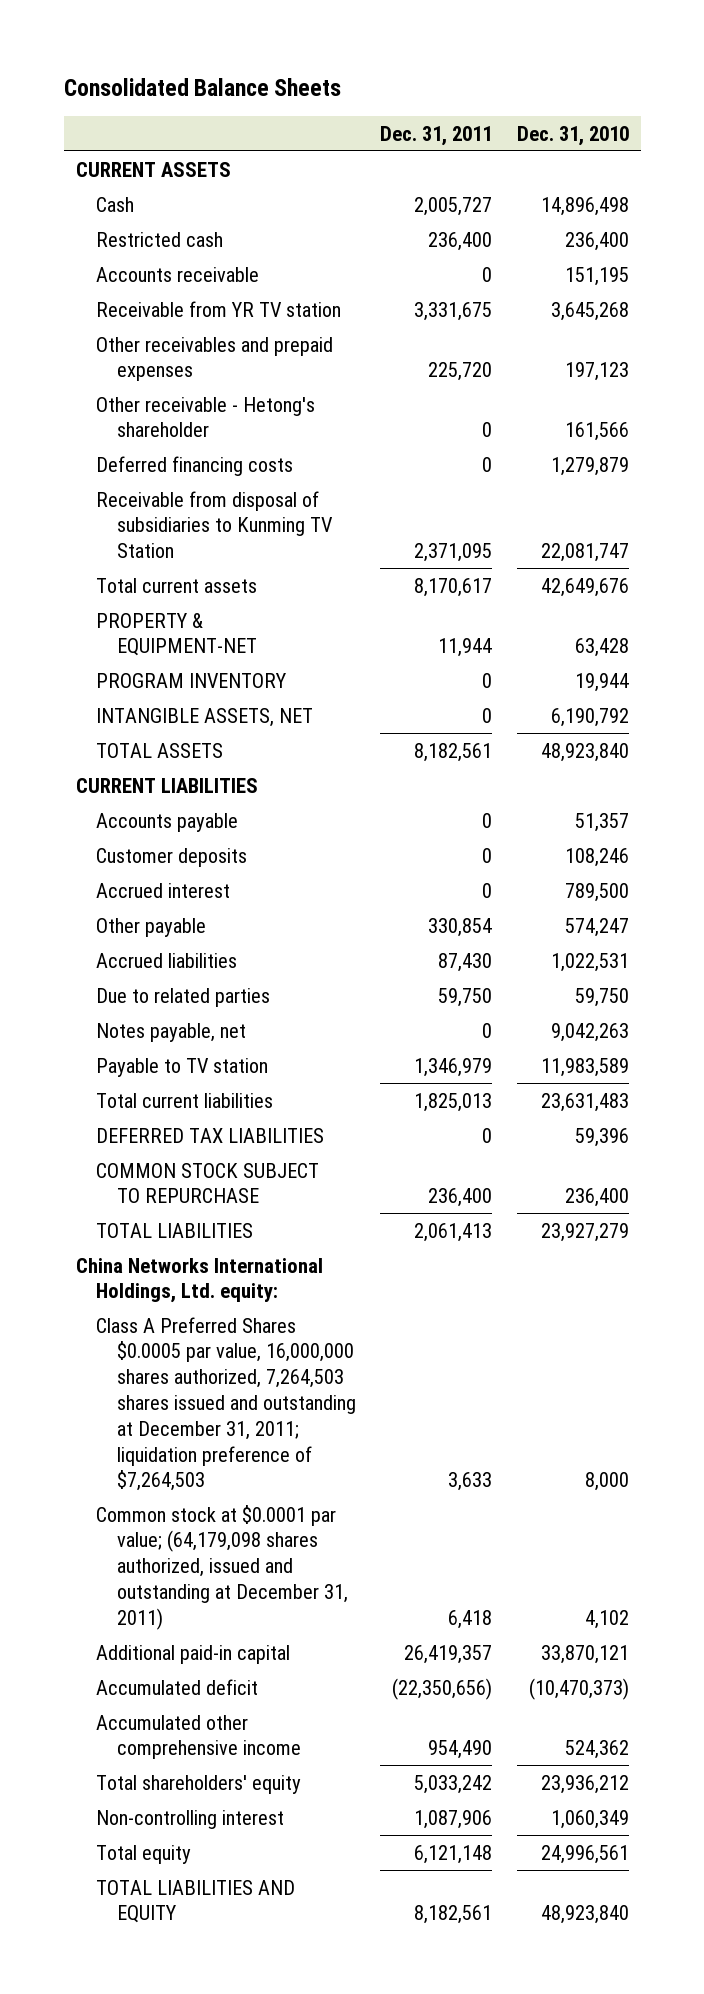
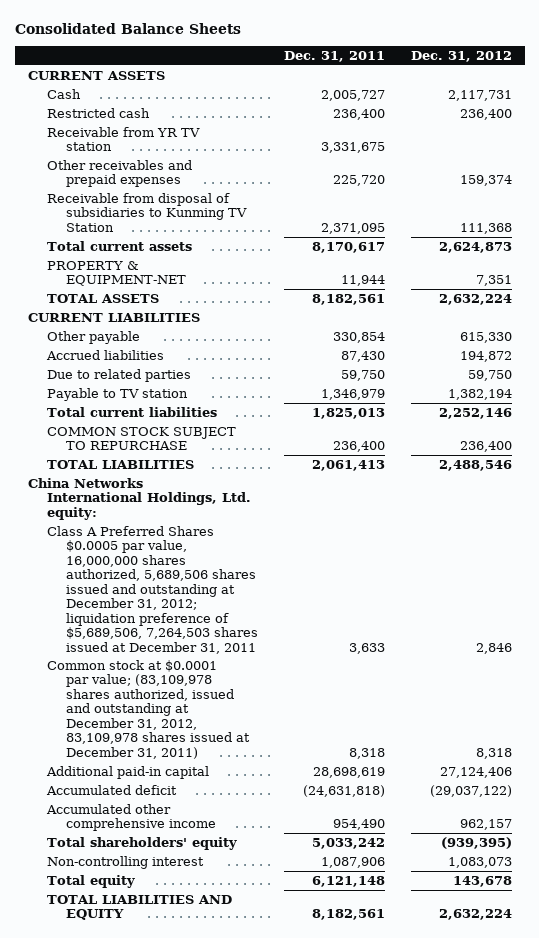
- | Dec. 31, 2011 | Dec. 31, 2010
+ | Dec. 31, 2011 | Dec. 31, 2012
- Accounts receivable | 0 | 151,195
- Other receivable - Hetong's shareholder | 0 | 161,566
- Deferred financing costs | 0 | 1,279,879
- PROGRAM INVENTORY | 0 | 19,944
- INTANGIBLE ASSETS, NET | 0 | 6,190,792
- Accounts payable | 0 | 51,357
- Customer deposits | 0 | 108,246
- Accrued interest | 0 | 789,500
- Notes payable, net | 0 | 9,042,263
- DEFERRED TAX LIABILITIES | 0 | 59,396
- Class A Preferred Shares $0.0005 par value, 16,000,000 shares authorized, 7,264,503 shares issued and outstanding at December 31, 2011; liquidation preference of $7,264,503 | 3,633 | 8,000
- Common stock at $0.0001 par value; (64,179,098 shares authorized, issued and outstanding at December 31, 2011) | 6,418 | 4,102
- Additional paid-in capital | 26,419,357 | 33,870,121
- Accumulated deficit | (22,350,656) | (10,470,373)
+ Class A Preferred Shares $0.0005 par value, 16,000,000 shares authorized, 5,689,506 shares issued and outstanding at December 31, 2012; liquidation preference of $5,689,506, 7,264,503 shares issued at December 31, 2011 | 3,633 | 2,846
+ Common stock at $0.0001 par value; (83,109,978 shares authorized, issued and outstanding at December 31, 2012, 83,109,978 shares issued at December 31, 2011) | 8,318 | 8,318
+ Additional paid-in capital | 28,698,619 | 27,124,406
+ Accumulated deficit | (24,631,818) | (29,037,122)

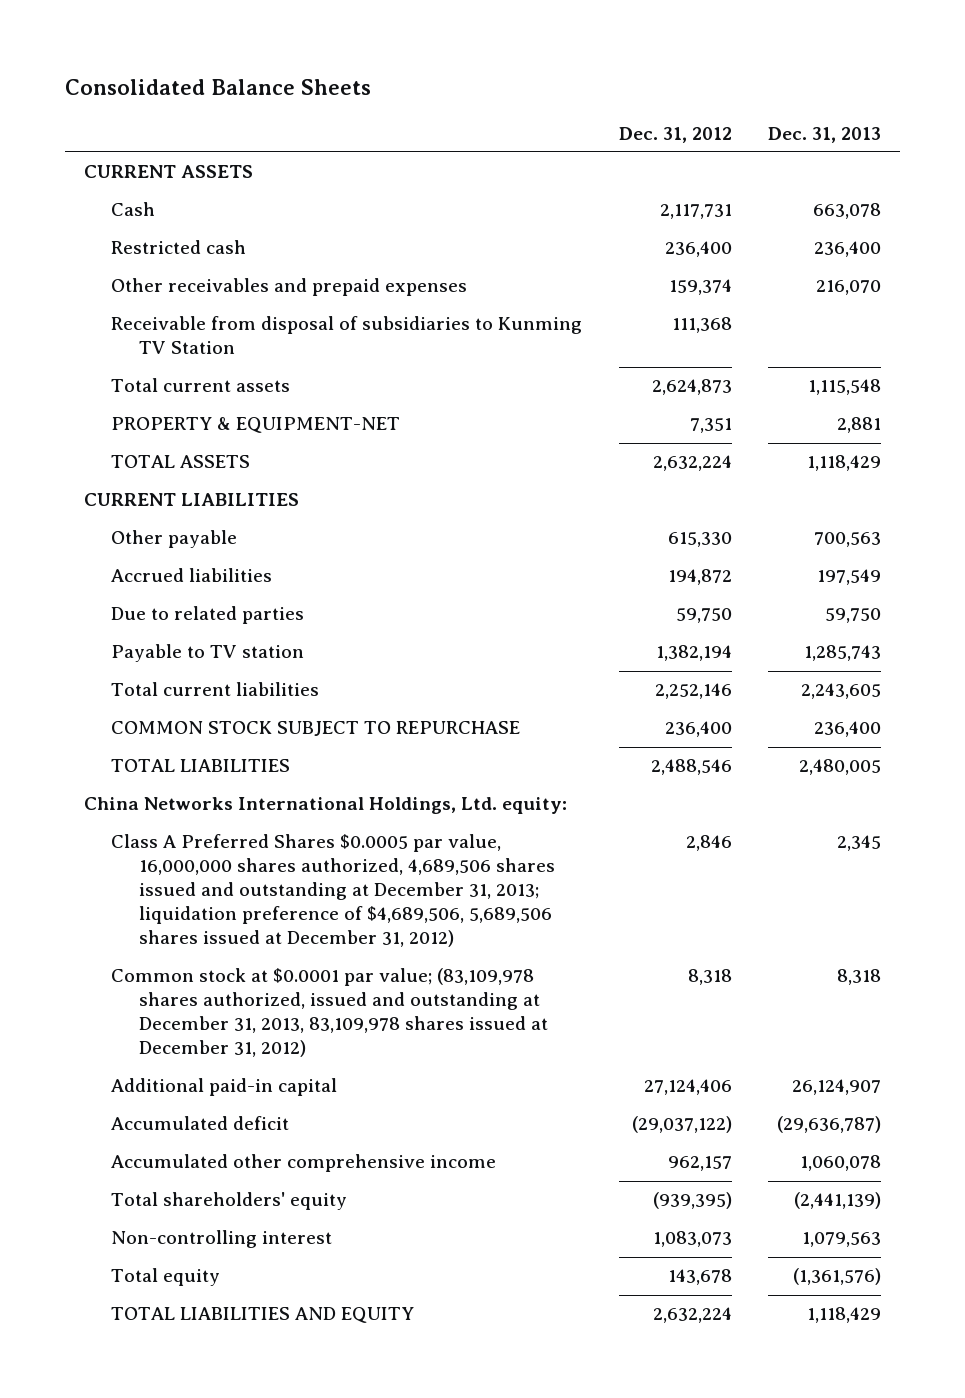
- | Dec. 31, 2011 | Dec. 31, 2012
+ | Dec. 31, 2012 | Dec. 31, 2013
- Receivable from YR TV station | 3,331,675 |
- Class A Preferred Shares $0.0005 par value, 16,000,000 shares authorized, 5,689,506 shares issued and outstanding at December 31, 2012; liquidation preference of $5,689,506, 7,264,503 shares issued at December 31, 2011 | 3,633 | 2,846
- Common stock at $0.0001 par value; (83,109,978 shares authorized, issued and outstanding at December 31, 2012, 83,109,978 shares issued at December 31, 2011) | 8,318 | 8,318
+ Class A Preferred Shares $0.0005 par value, 16,000,000 shares authorized, 4,689,506 shares issued and outstanding at December 31, 2013; liquidation preference of $4,689,506, 5,689,506 shares issued at December 31, 2012) | 2,846 | 2,345
+ Common stock at $0.0001 par value; (83,109,978 shares authorized, issued and outstanding at December 31, 2013, 83,109,978 shares issued at December 31, 2012) | 8,318 | 8,318

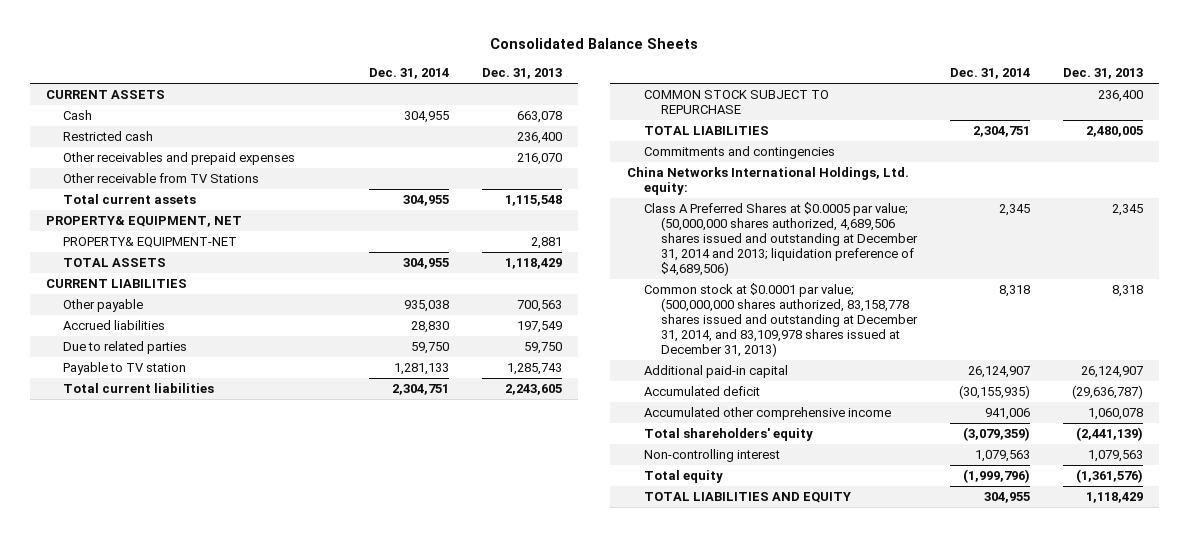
- | Dec. 31, 2012 | Dec. 31, 2013
+ | Dec. 31, 2014 | Dec. 31, 2013
- Receivable from disposal of subsidiaries to Kunming TV Station | 111,368 |
+ Other receivable from TV Stations
- PROPERTY & EQUIPMENT-NET | 7,351 | 2,881
+ PROPERTY& EQUIPMENT, NET
+ PROPERTY& EQUIPMENT-NET | | 2,881
+ Commitments and contingencies
- Class A Preferred Shares $0.0005 par value, 16,000,000 shares authorized, 4,689,506 shares issued and outstanding at December 31, 2013; liquidation preference of $4,689,506, 5,689,506 shares issued at December 31, 2012) | 2,846 | 2,345
- Common stock at $0.0001 par value; (83,109,978 shares authorized, issued and outstanding at December 31, 2013, 83,109,978 shares issued at December 31, 2012) | 8,318 | 8,318
+ Class A Preferred Shares at $0.0005 par value; (50,000,000 shares authorized, 4,689,506 shares issued and outstanding at December 31, 2014 and 2013; liquidation preference of $4,689,506) | 2,345 | 2,345
+ Common stock at $0.0001 par value; (500,000,000 shares authorized, 83,158,778 shares issued and outstanding at December 31, 2014, and 83,109,978 shares issued at December 31, 2013) | 8,318 | 8,318

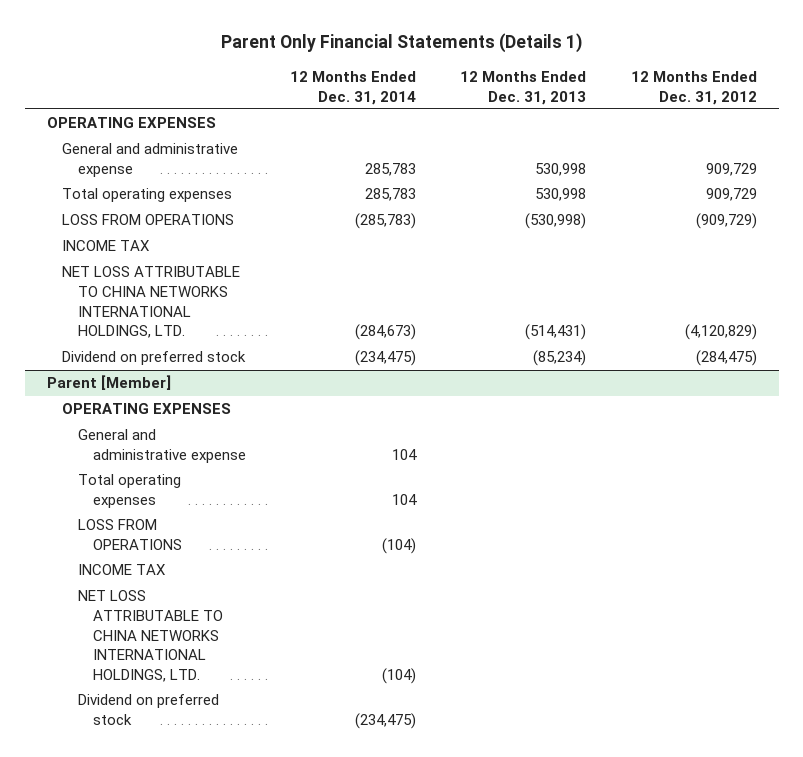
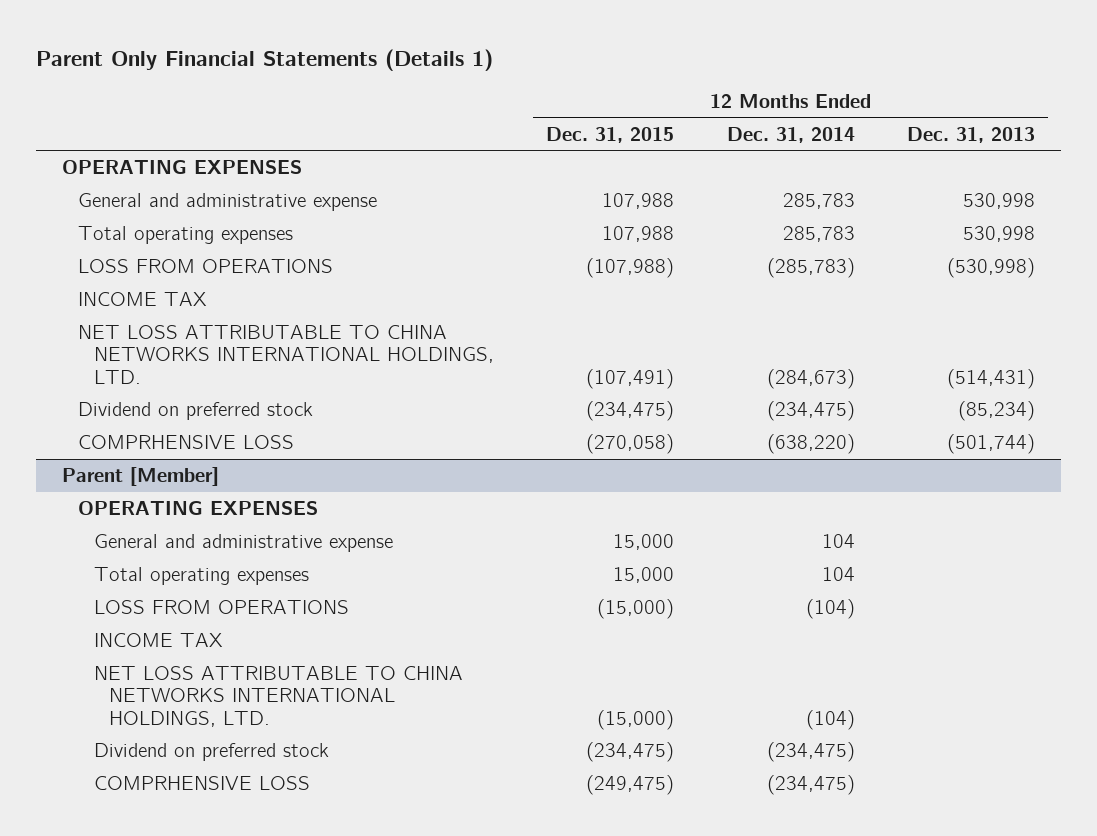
- | 12 Months Ended Dec. 31, 2014 | 12 Months Ended Dec. 31, 2013 | 12 Months Ended Dec. 31, 2012
+ | 12 Months Ended Dec. 31, 2015 | 12 Months Ended Dec. 31, 2014 | 12 Months Ended Dec. 31, 2013
+ COMPRHENSIVE LOSS | (270,058) | (638,220) | (501,744)
@ Parent [Member]
+ COMPRHENSIVE LOSS | (249,475) | (234,475) |

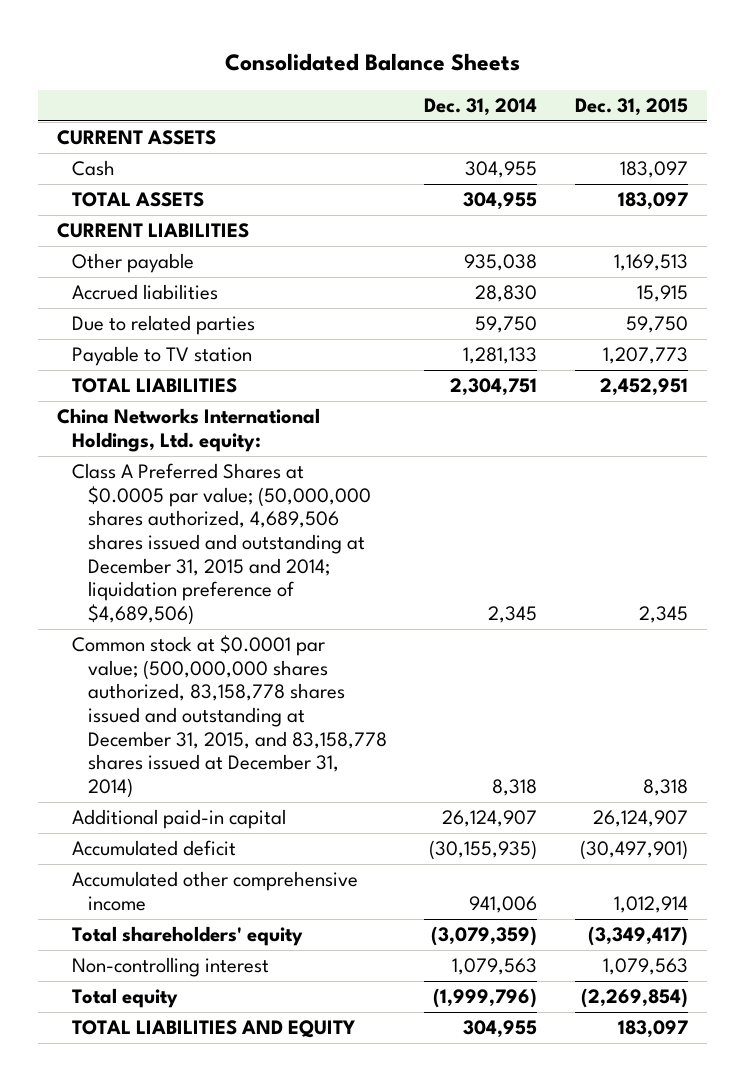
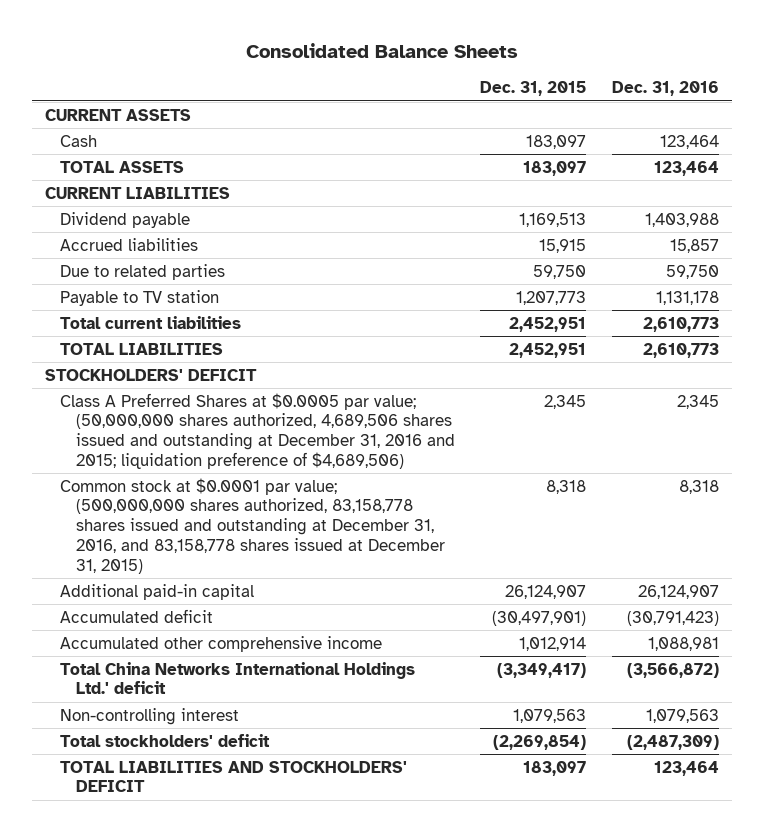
- | Dec. 31, 2014 | Dec. 31, 2015
+ | Dec. 31, 2015 | Dec. 31, 2016
- Other payable | 935,038 | 1,169,513
+ Dividend payable | 1,169,513 | 1,403,988
+ Total current liabilities | 2,452,951 | 2,610,773
- China Networks International Holdings, Ltd. equity:
- Class A Preferred Shares at $0.0005 par value; (50,000,000 shares authorized, 4,689,506 shares issued and outstanding at December 31, 2015 and 2014; liquidation preference of $4,689,506) | 2,345 | 2,345
- Common stock at $0.0001 par value; (500,000,000 shares authorized, 83,158,778 shares issued and outstanding at December 31, 2015, and 83,158,778 shares issued at December 31, 2014) | 8,318 | 8,318
+ STOCKHOLDERS' DEFICIT
+ Class A Preferred Shares at $0.0005 par value; (50,000,000 shares authorized, 4,689,506 shares issued and outstanding at December 31, 2016 and 2015; liquidation preference of $4,689,506) | 2,345 | 2,345
+ Common stock at $0.0001 par value; (500,000,000 shares authorized, 83,158,778 shares issued and outstanding at December 31, 2016, and 83,158,778 shares issued at December 31, 2015) | 8,318 | 8,318
- Total shareholders' equity | (3,079,359) | (3,349,417)
+ Total China Networks International Holdings Ltd.' deficit | (3,349,417) | (3,566,872)
- Total equity | (1,999,796) | (2,269,854)
- TOTAL LIABILITIES AND EQUITY | 304,955 | 183,097
+ Total stockholders' deficit | (2,269,854) | (2,487,309)
+ TOTAL LIABILITIES AND STOCKHOLDERS' DEFICIT | 183,097 | 123,464

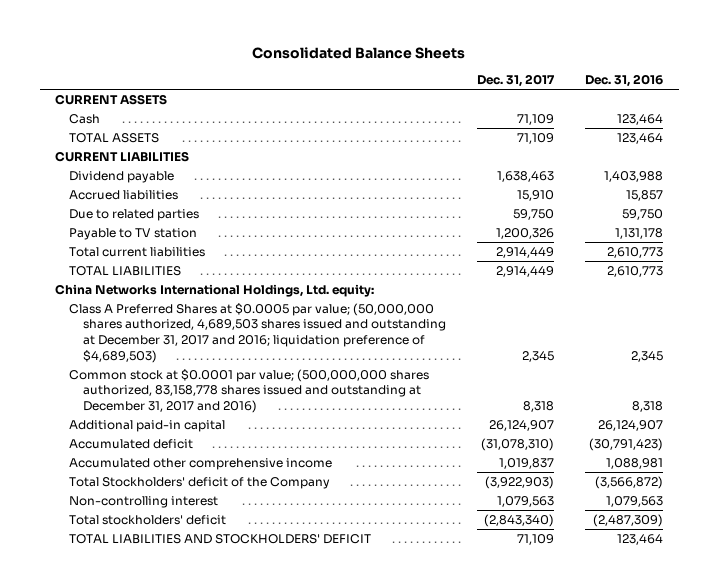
- | Dec. 31, 2015 | Dec. 31, 2016
+ | Dec. 31, 2017 | Dec. 31, 2016
- STOCKHOLDERS' DEFICIT
- Class A Preferred Shares at $0.0005 par value; (50,000,000 shares authorized, 4,689,506 shares issued and outstanding at December 31, 2016 and 2015; liquidation preference of $4,689,506) | 2,345 | 2,345
- Common stock at $0.0001 par value; (500,000,000 shares authorized, 83,158,778 shares issued and outstanding at December 31, 2016, and 83,158,778 shares issued at December 31, 2015) | 8,318 | 8,318
+ China Networks International Holdings, Ltd. equity:
+ Class A Preferred Shares at $0.0005 par value; (50,000,000 shares authorized, 4,689,503 shares issued and outstanding at December 31, 2017 and 2016; liquidation preference of $4,689,503) | 2,345 | 2,345
+ Common stock at $0.0001 par value; (500,000,000 shares authorized, 83,158,778 shares issued and outstanding at December 31, 2017 and 2016) | 8,318 | 8,318
- Total China Networks International Holdings Ltd.' deficit | (3,349,417) | (3,566,872)
+ Total Stockholders' deficit of the Company | (3,922,903) | (3,566,872)

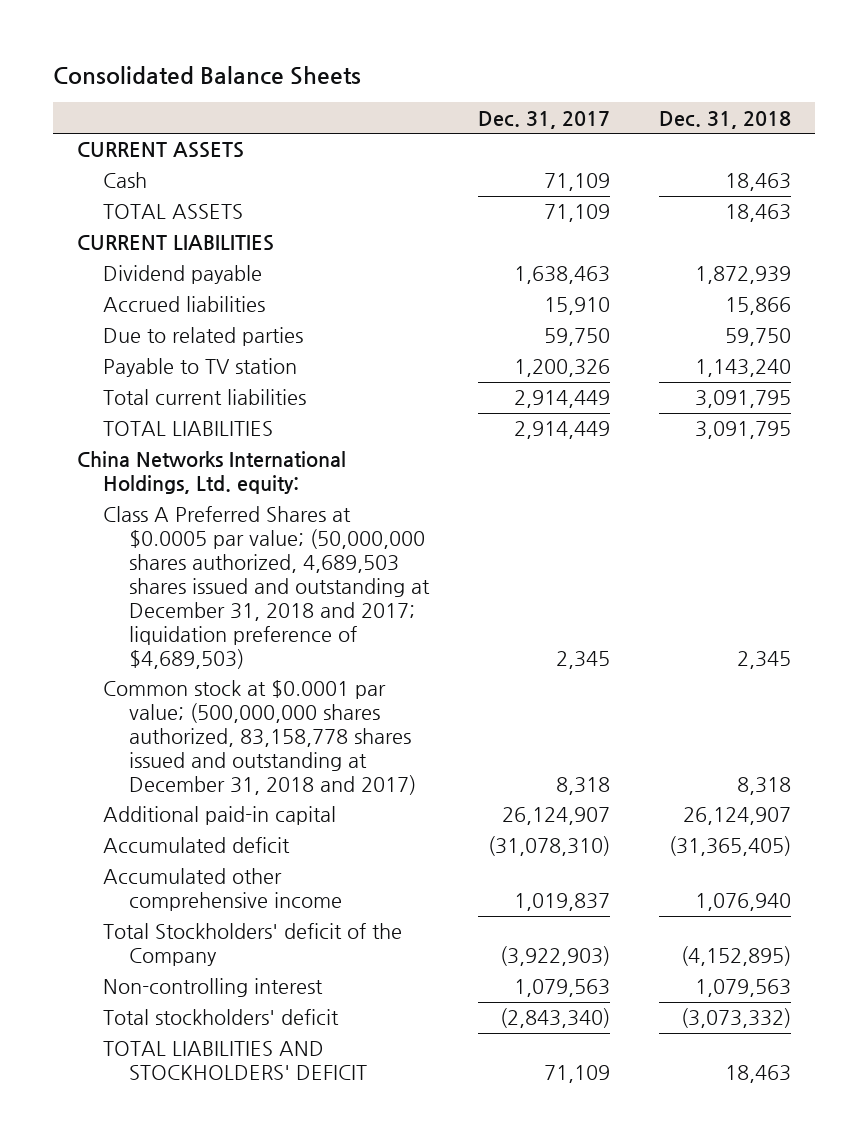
- | Dec. 31, 2017 | Dec. 31, 2016
+ | Dec. 31, 2017 | Dec. 31, 2018
- Class A Preferred Shares at $0.0005 par value; (50,000,000 shares authorized, 4,689,503 shares issued and outstanding at December 31, 2017 and 2016; liquidation preference of $4,689,503) | 2,345 | 2,345
- Common stock at $0.0001 par value; (500,000,000 shares authorized, 83,158,778 shares issued and outstanding at December 31, 2017 and 2016) | 8,318 | 8,318
+ Class A Preferred Shares at $0.0005 par value; (50,000,000 shares authorized, 4,689,503 shares issued and outstanding at December 31, 2018 and 2017; liquidation preference of $4,689,503) | 2,345 | 2,345
+ Common stock at $0.0001 par value; (500,000,000 shares authorized, 83,158,778 shares issued and outstanding at December 31, 2018 and 2017) | 8,318 | 8,318

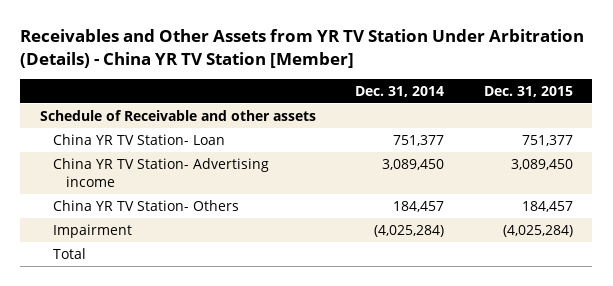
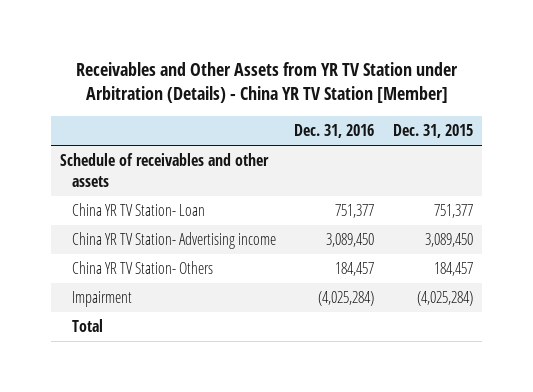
- Receivables and Other Assets from YR TV Station Under Arbitration (Details) - China YR TV Station [Member]
+ Receivables and Other Assets from YR TV Station under Arbitration (Details) - China YR TV Station [Member]
- | Dec. 31, 2014 | Dec. 31, 2015
+ | Dec. 31, 2016 | Dec. 31, 2015
- Schedule of Receivable and other assets
+ Schedule of receivables and other assets

